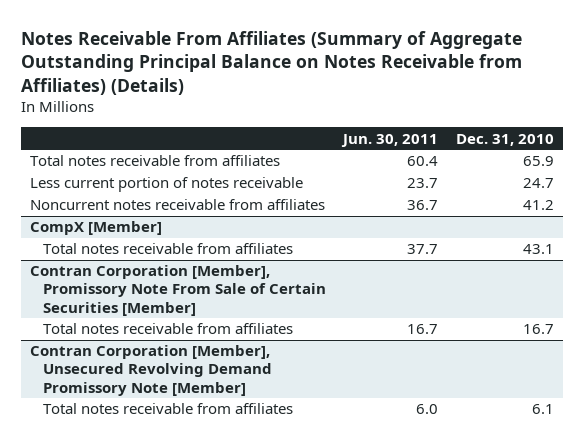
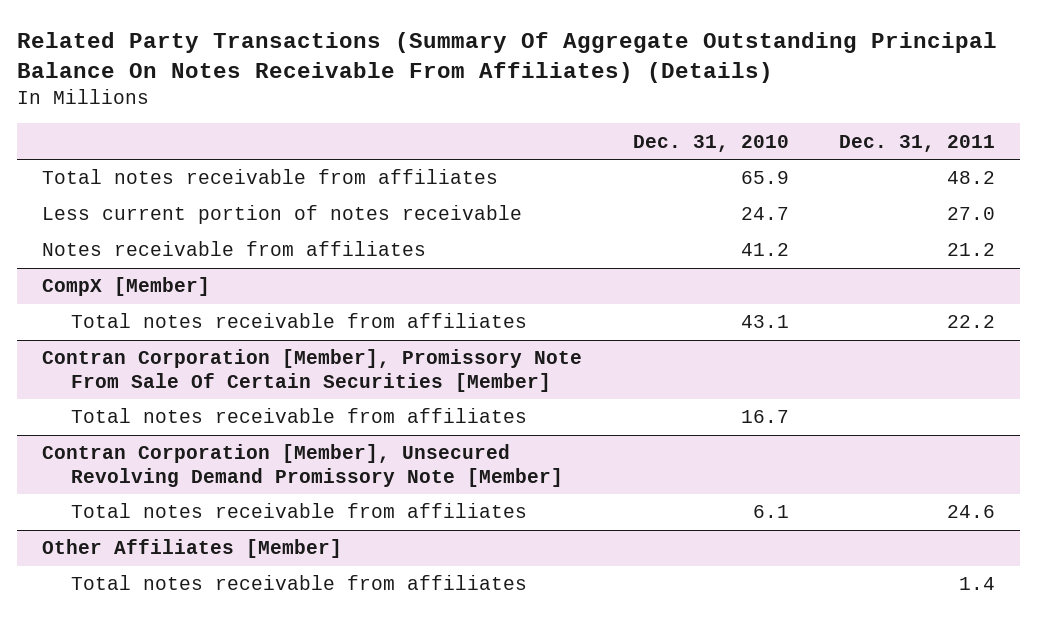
- Notes Receivable From Affiliates (Summary of Aggregate Outstanding Principal Balance on Notes Receivable from Affiliates) (Details)
+ Related Party Transactions (Summary Of Aggregate Outstanding Principal Balance On Notes Receivable From Affiliates) (Details)
- | Jun. 30, 2011 | Dec. 31, 2010
+ | Dec. 31, 2010 | Dec. 31, 2011
- Noncurrent notes receivable from affiliates | 36.7 | 41.2
+ Notes receivable from affiliates | 41.2 | 21.2
- Contran Corporation [Member], Promissory Note From Sale of Certain Securities [Member]
+ Contran Corporation [Member], Promissory Note From Sale Of Certain Securities [Member]
+ Other Affiliates [Member]
+ Total notes receivable from affiliates | | 1.4

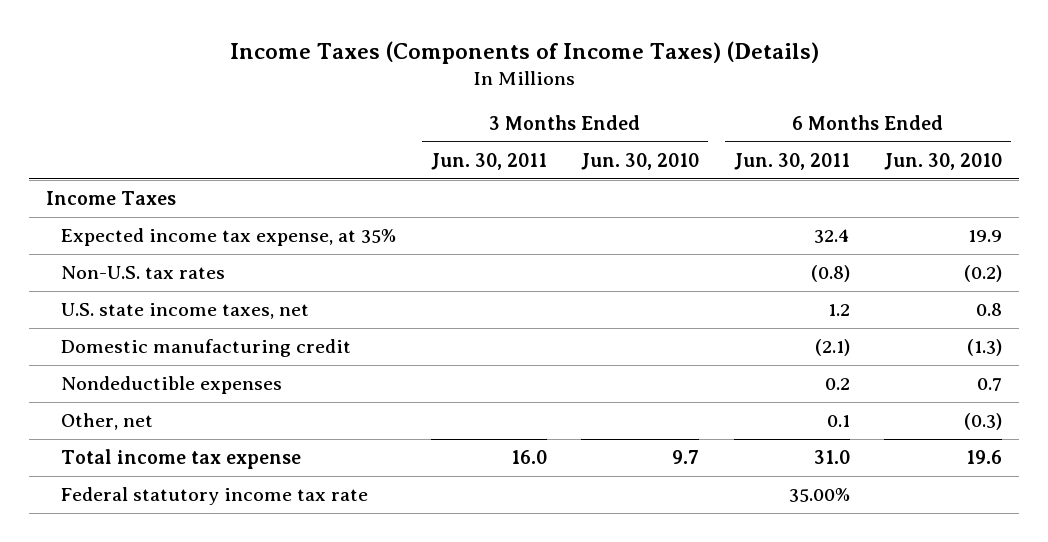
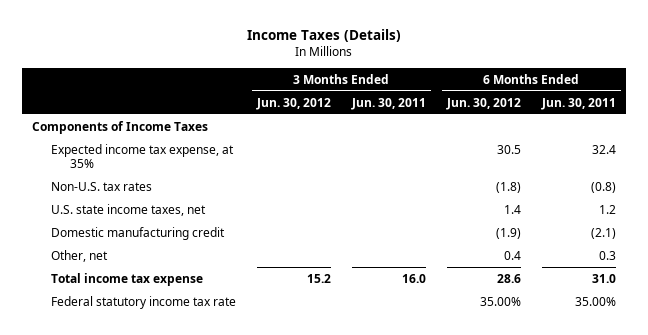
- Income Taxes (Components of Income Taxes) (Details)
+ Income Taxes (Details)
- | 3 Months Ended Jun. 30, 2011 | 3 Months Ended Jun. 30, 2010 | 6 Months Ended Jun. 30, 2011 | 6 Months Ended Jun. 30, 2010
+ | 3 Months Ended Jun. 30, 2012 | 3 Months Ended Jun. 30, 2011 | 6 Months Ended Jun. 30, 2012 | 6 Months Ended Jun. 30, 2011
- Income Taxes
+ Components of Income Taxes
- Nondeductible expenses | | | 0.2 | 0.7
- Other, net | | | 0.1 | (0.3)
+ Other, net | | | 0.4 | 0.3

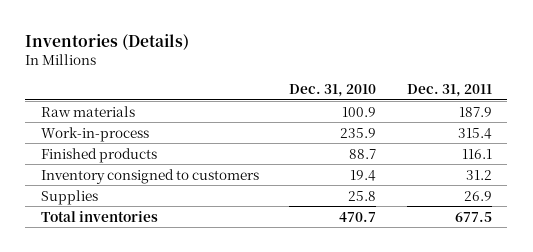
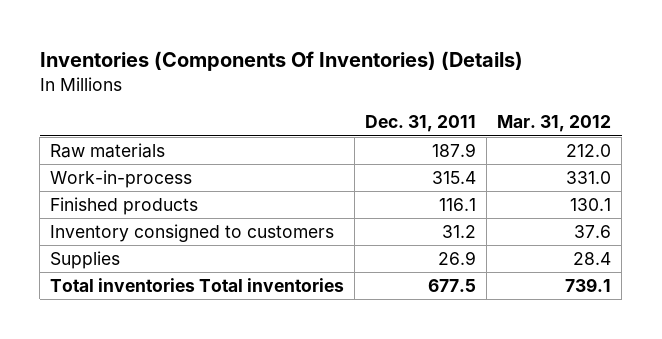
- Inventories (Details)
+ Inventories (Components Of Inventories) (Details)
- | Dec. 31, 2010 | Dec. 31, 2011
+ | Dec. 31, 2011 | Mar. 31, 2012
- Total inventories | 470.7 | 677.5
+ Total inventories Total inventories | 677.5 | 739.1

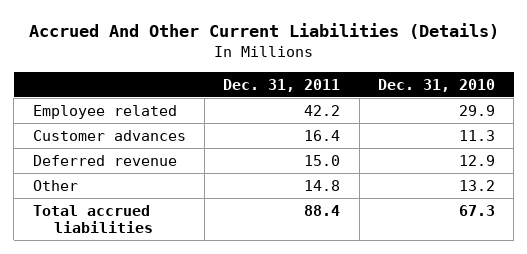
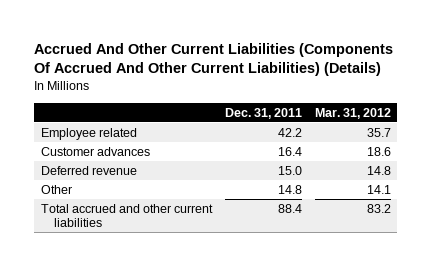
- Accrued And Other Current Liabilities (Details)
+ Accrued And Other Current Liabilities (Components Of Accrued And Other Current Liabilities) (Details)
- | Dec. 31, 2011 | Dec. 31, 2010
+ | Dec. 31, 2011 | Mar. 31, 2012
- Total accrued liabilities | 88.4 | 67.3
+ Total accrued and other current liabilities | 88.4 | 83.2

